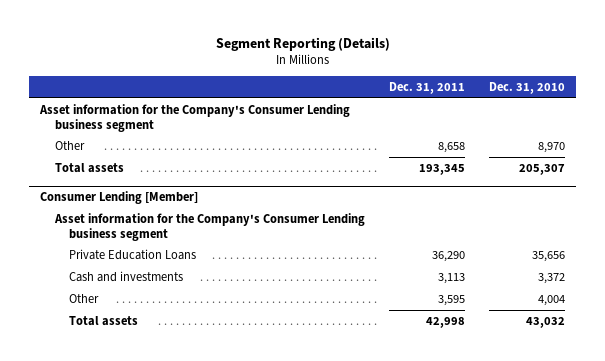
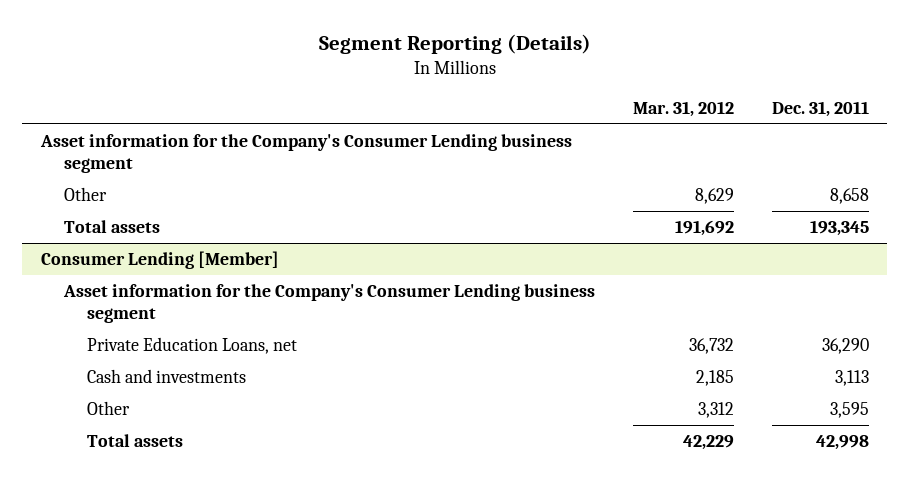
- | Dec. 31, 2011 | Dec. 31, 2010
+ | Mar. 31, 2012 | Dec. 31, 2011
@ Consumer Lending [Member]
- Private Education Loans | 36,290 | 35,656
+ Private Education Loans, net | 36,732 | 36,290

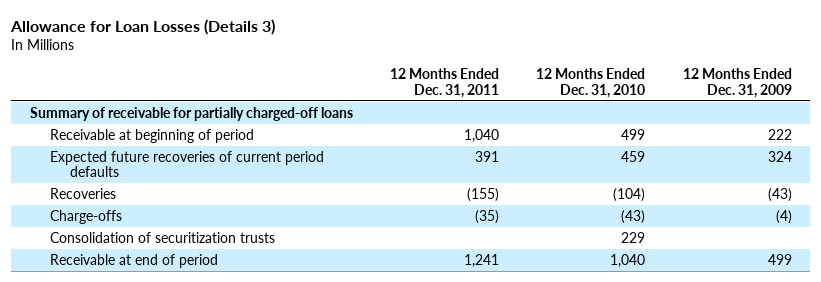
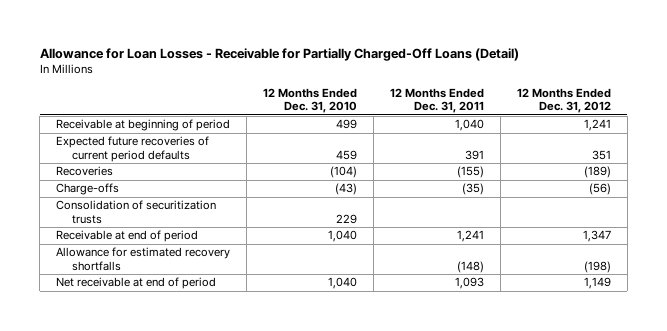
- Allowance for Loan Losses (Details 3)
+ Allowance for Loan Losses - Receivable for Partially Charged-Off Loans (Detail)
- | 12 Months Ended Dec. 31, 2011 | 12 Months Ended Dec. 31, 2010 | 12 Months Ended Dec. 31, 2009
+ | 12 Months Ended Dec. 31, 2010 | 12 Months Ended Dec. 31, 2011 | 12 Months Ended Dec. 31, 2012
- Summary of receivable for partially charged-off loans
+ Allowance for estimated recovery shortfalls | | (148) | (198)
+ Net receivable at end of period | 1,040 | 1,093 | 1,149

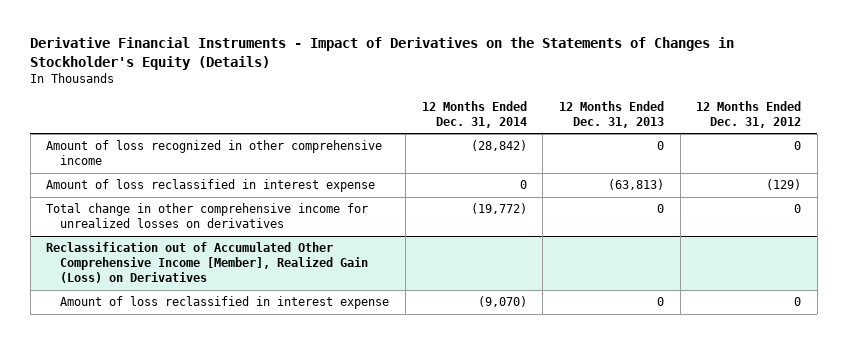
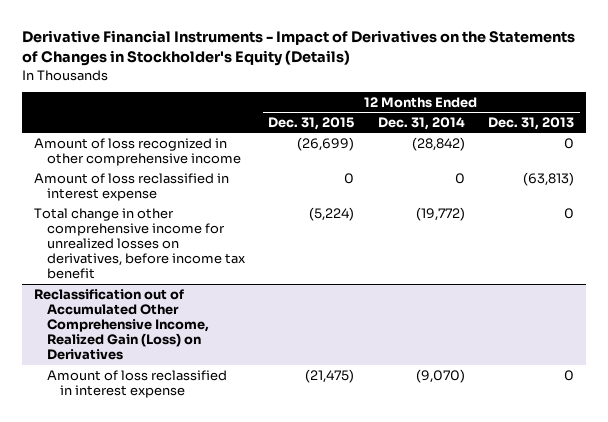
- | 12 Months Ended Dec. 31, 2014 | 12 Months Ended Dec. 31, 2013 | 12 Months Ended Dec. 31, 2012
+ | 12 Months Ended Dec. 31, 2015 | 12 Months Ended Dec. 31, 2014 | 12 Months Ended Dec. 31, 2013
- Total change in other comprehensive income for unrealized losses on derivatives | (19,772) | 0 | 0
- Reclassification out of Accumulated Other Comprehensive Income [Member], Realized Gain (Loss) on Derivatives
+ Total change in other comprehensive income for unrealized losses on derivatives, before income tax benefit | (5,224) | (19,772) | 0
+ Reclassification out of Accumulated Other Comprehensive Income, Realized Gain (Loss) on Derivatives

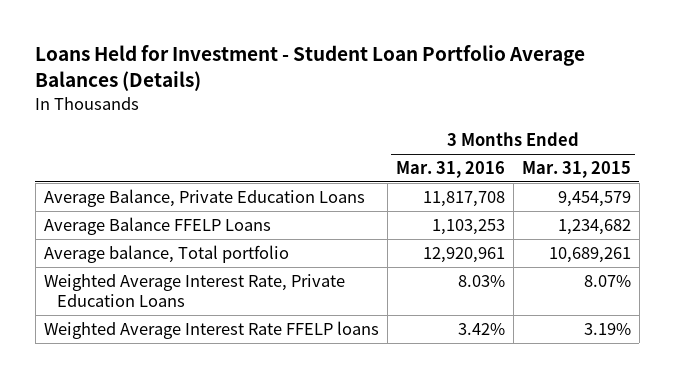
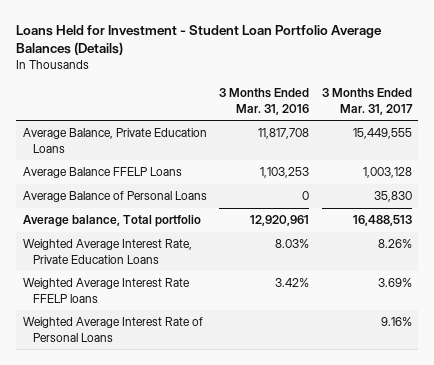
- | 3 Months Ended Mar. 31, 2016 | 3 Months Ended Mar. 31, 2015
+ | 3 Months Ended Mar. 31, 2016 | 3 Months Ended Mar. 31, 2017
+ Average Balance of Personal Loans | 0 | 35,830
+ Weighted Average Interest Rate of Personal Loans | | 9.16%

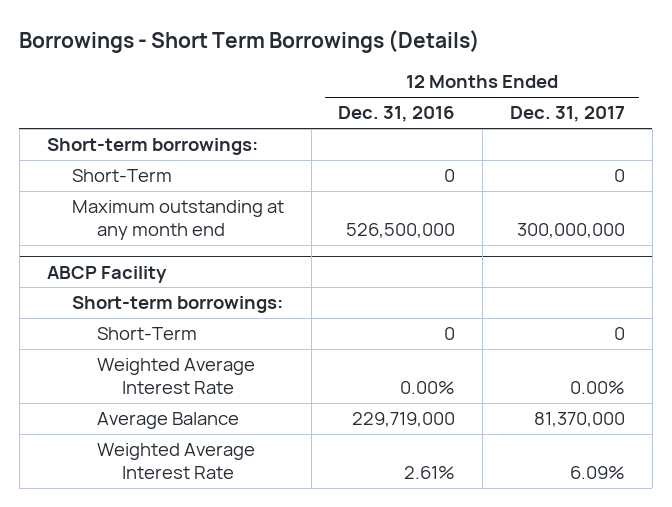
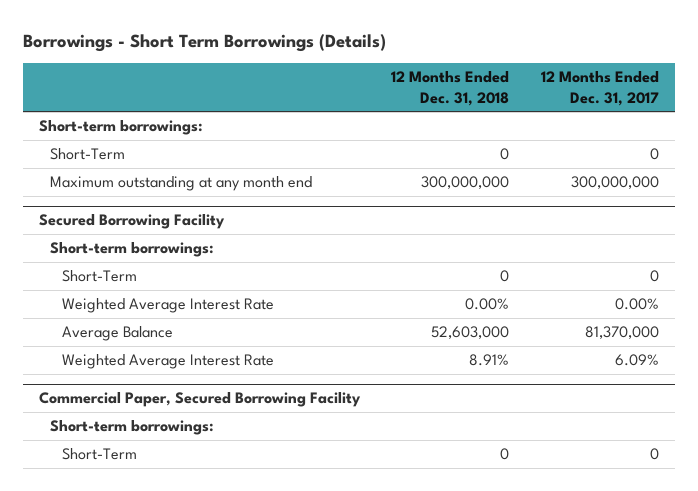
- | 12 Months Ended Dec. 31, 2016 | 12 Months Ended Dec. 31, 2017
+ | 12 Months Ended Dec. 31, 2018 | 12 Months Ended Dec. 31, 2017
- ABCP Facility
+ Secured Borrowing Facility
+ Commercial Paper, Secured Borrowing Facility
+ Short-term borrowings:
+ Short-Term | 0 | 0

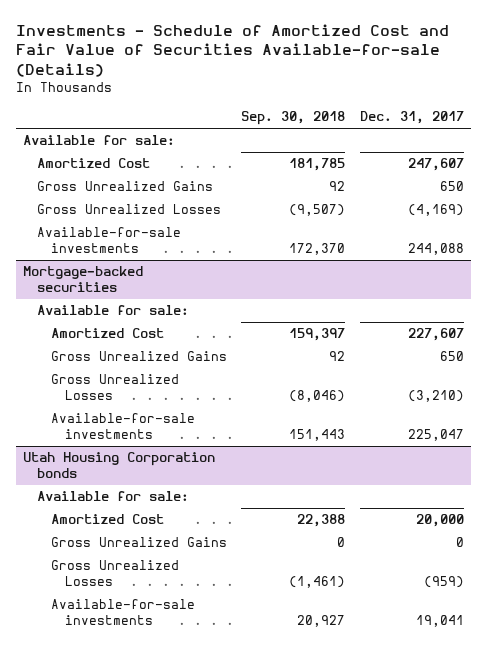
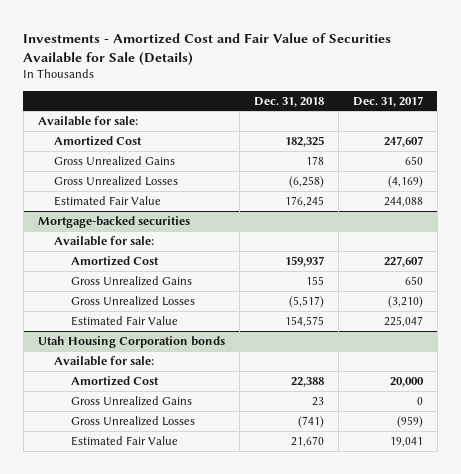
- Investments - Schedule of Amortized Cost and Fair Value of Securities Available-for-sale (Details)
+ Investments - Amortized Cost and Fair Value of Securities Available for Sale (Details)
- | Sep. 30, 2018 | Dec. 31, 2017
+ | Dec. 31, 2018 | Dec. 31, 2017
- Available-for-sale investments | 172,370 | 244,088
+ Estimated Fair Value | 176,245 | 244,088
@ Mortgage-backed securities
- Available-for-sale investments | 151,443 | 225,047
+ Estimated Fair Value | 154,575 | 225,047
@ Utah Housing Corporation bonds
- Available-for-sale investments | 20,927 | 19,041
+ Estimated Fair Value | 21,670 | 19,041

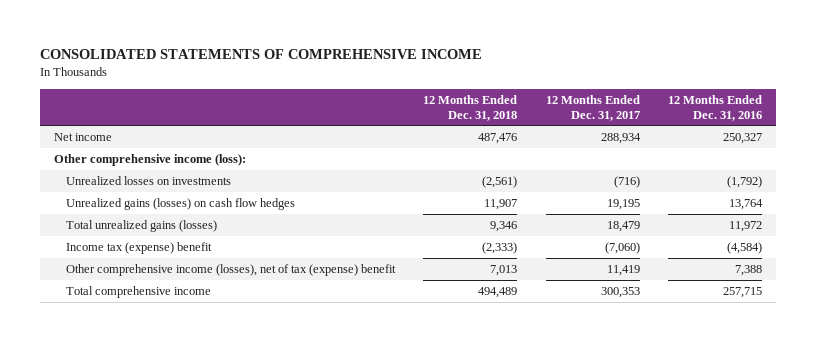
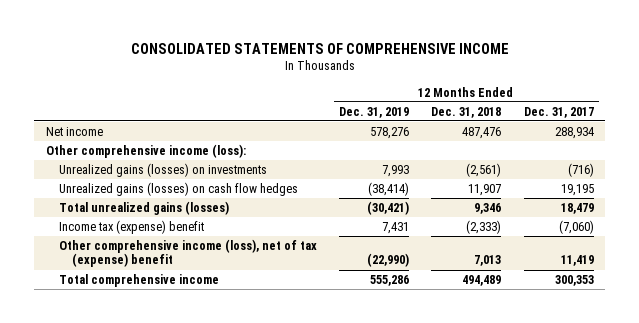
- | 12 Months Ended Dec. 31, 2018 | 12 Months Ended Dec. 31, 2017 | 12 Months Ended Dec. 31, 2016
+ | 12 Months Ended Dec. 31, 2019 | 12 Months Ended Dec. 31, 2018 | 12 Months Ended Dec. 31, 2017
- Unrealized losses on investments | (2,561) | (716) | (1,792)
+ Unrealized gains (losses) on investments | 7,993 | (2,561) | (716)
- Other comprehensive income (losses), net of tax (expense) benefit | 7,013 | 11,419 | 7,388
+ Other comprehensive income (loss), net of tax (expense) benefit | (22,990) | 7,013 | 11,419

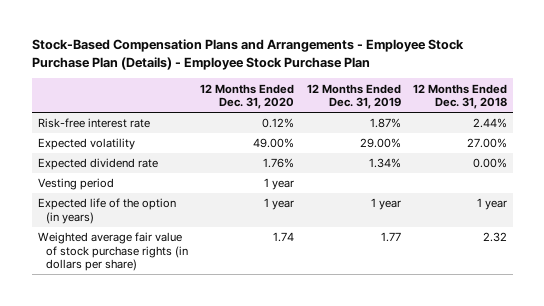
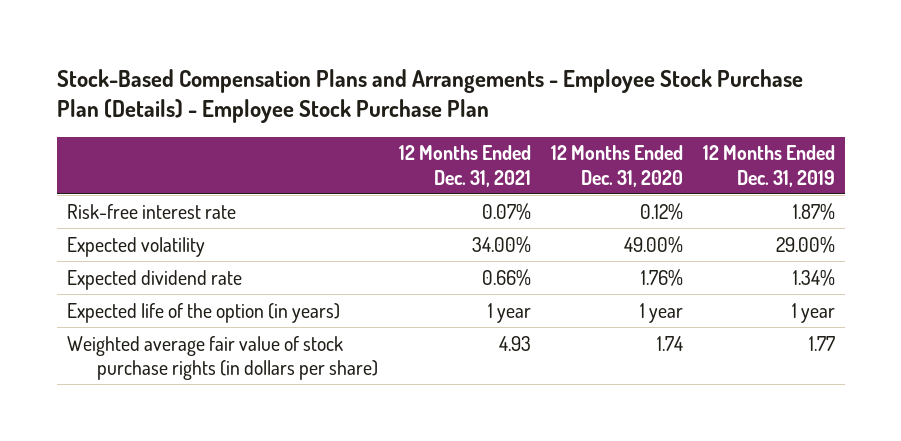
- | 12 Months Ended Dec. 31, 2020 | 12 Months Ended Dec. 31, 2019 | 12 Months Ended Dec. 31, 2018
+ | 12 Months Ended Dec. 31, 2021 | 12 Months Ended Dec. 31, 2020 | 12 Months Ended Dec. 31, 2019
- Vesting period | 1 year | |

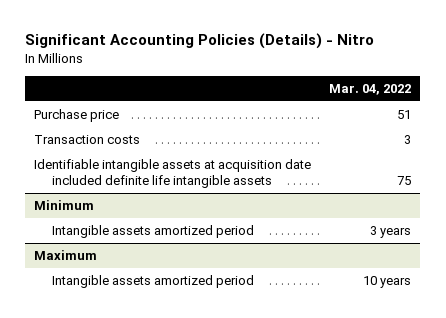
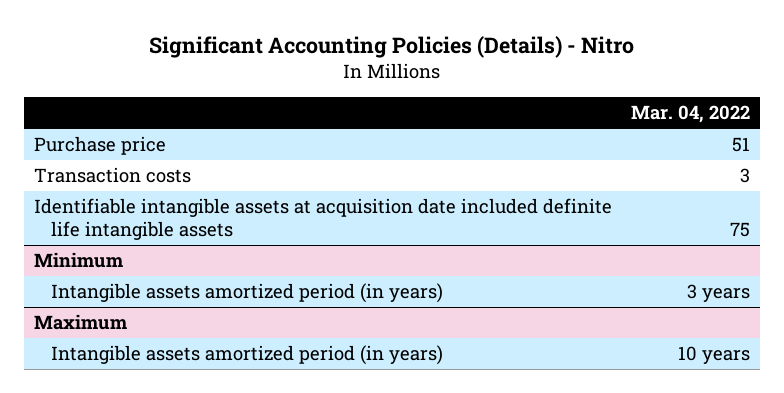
@ Minimum
- Intangible assets amortized period | 3 years
+ Intangible assets amortized period (in years) | 3 years
@ Maximum
- Intangible assets amortized period | 10 years
+ Intangible assets amortized period (in years) | 10 years

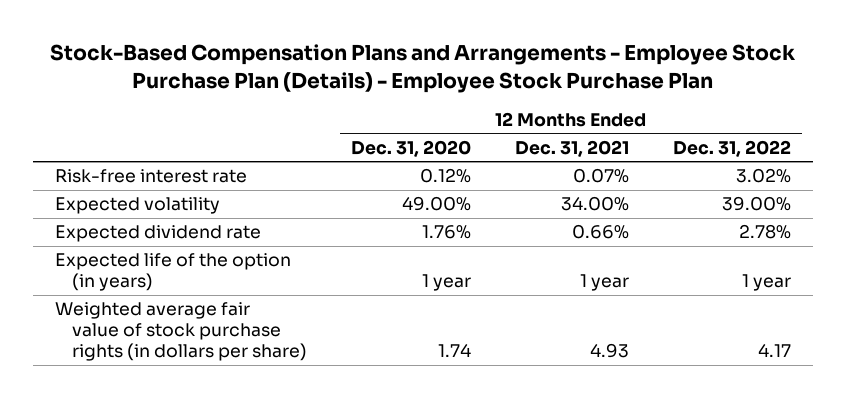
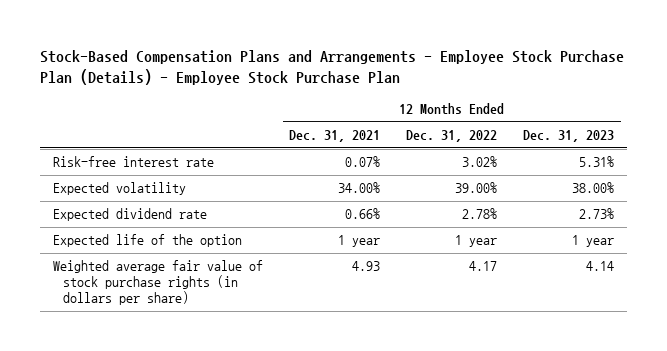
- | 12 Months Ended Dec. 31, 2020 | 12 Months Ended Dec. 31, 2021 | 12 Months Ended Dec. 31, 2022
+ | 12 Months Ended Dec. 31, 2021 | 12 Months Ended Dec. 31, 2022 | 12 Months Ended Dec. 31, 2023
- Expected life of the option (in years) | 1 year | 1 year | 1 year
+ Expected life of the option | 1 year | 1 year | 1 year

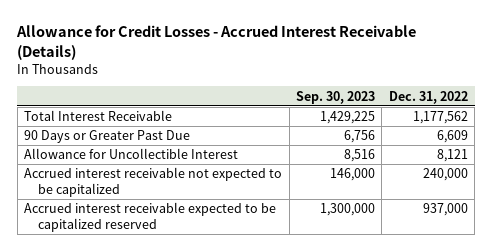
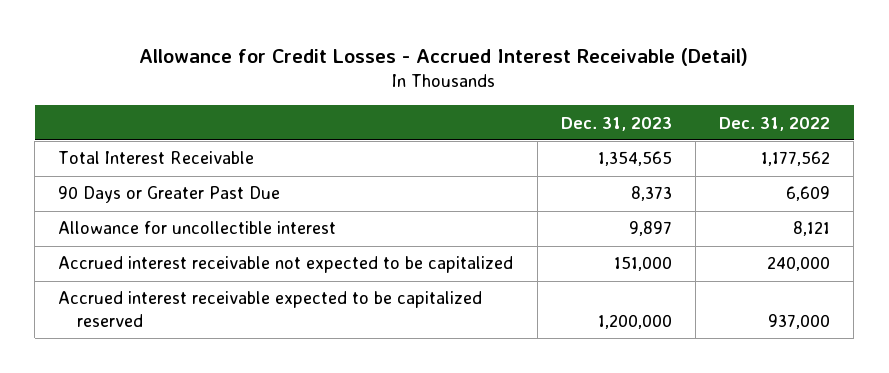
- Allowance for Credit Losses - Accrued Interest Receivable (Details)
+ Allowance for Credit Losses - Accrued Interest Receivable (Detail)
- | Sep. 30, 2023 | Dec. 31, 2022
+ | Dec. 31, 2023 | Dec. 31, 2022
- Allowance for Uncollectible Interest | 8,516 | 8,121
+ Allowance for uncollectible interest | 9,897 | 8,121

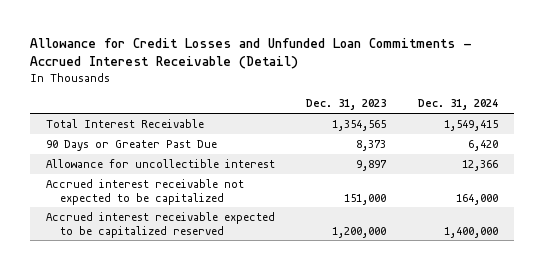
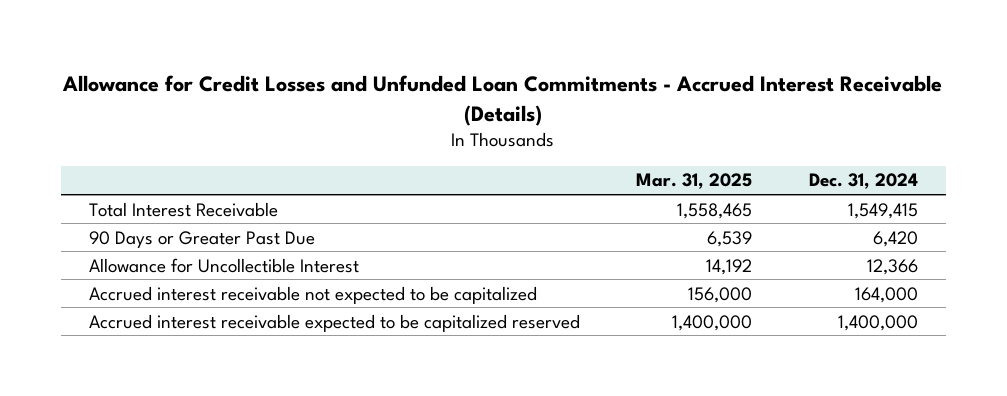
- Allowance for Credit Losses and Unfunded Loan Commitments - Accrued Interest Receivable (Detail)
+ Allowance for Credit Losses and Unfunded Loan Commitments - Accrued Interest Receivable (Details)
- | Dec. 31, 2023 | Dec. 31, 2024
+ | Mar. 31, 2025 | Dec. 31, 2024
- Allowance for uncollectible interest | 9,897 | 12,366
+ Allowance for Uncollectible Interest | 14,192 | 12,366

